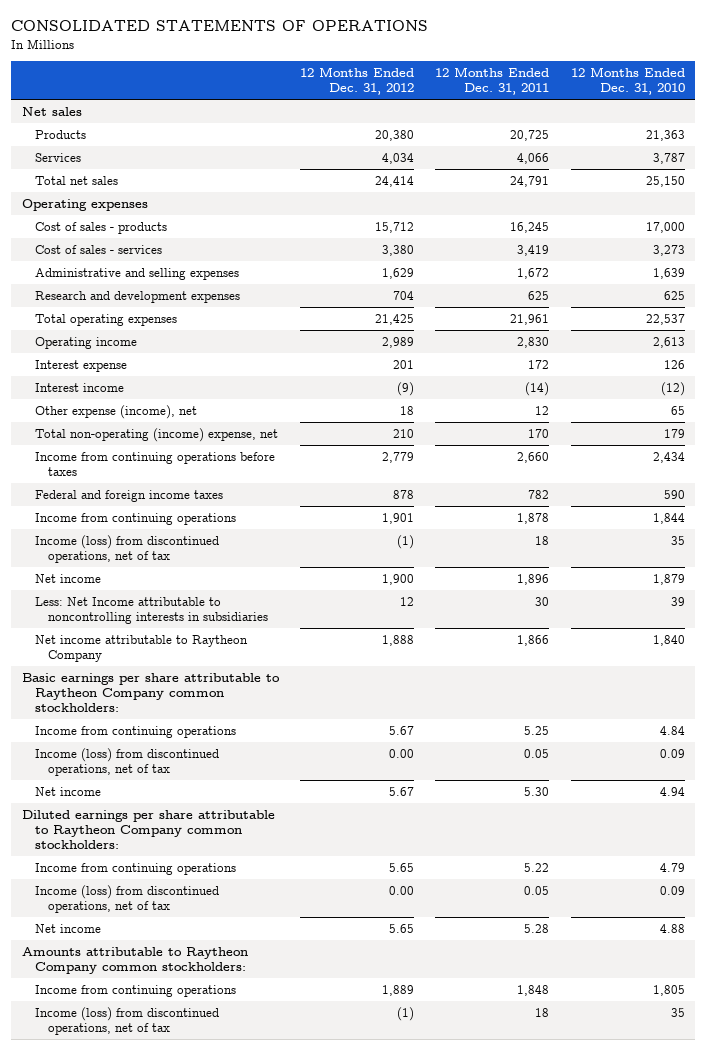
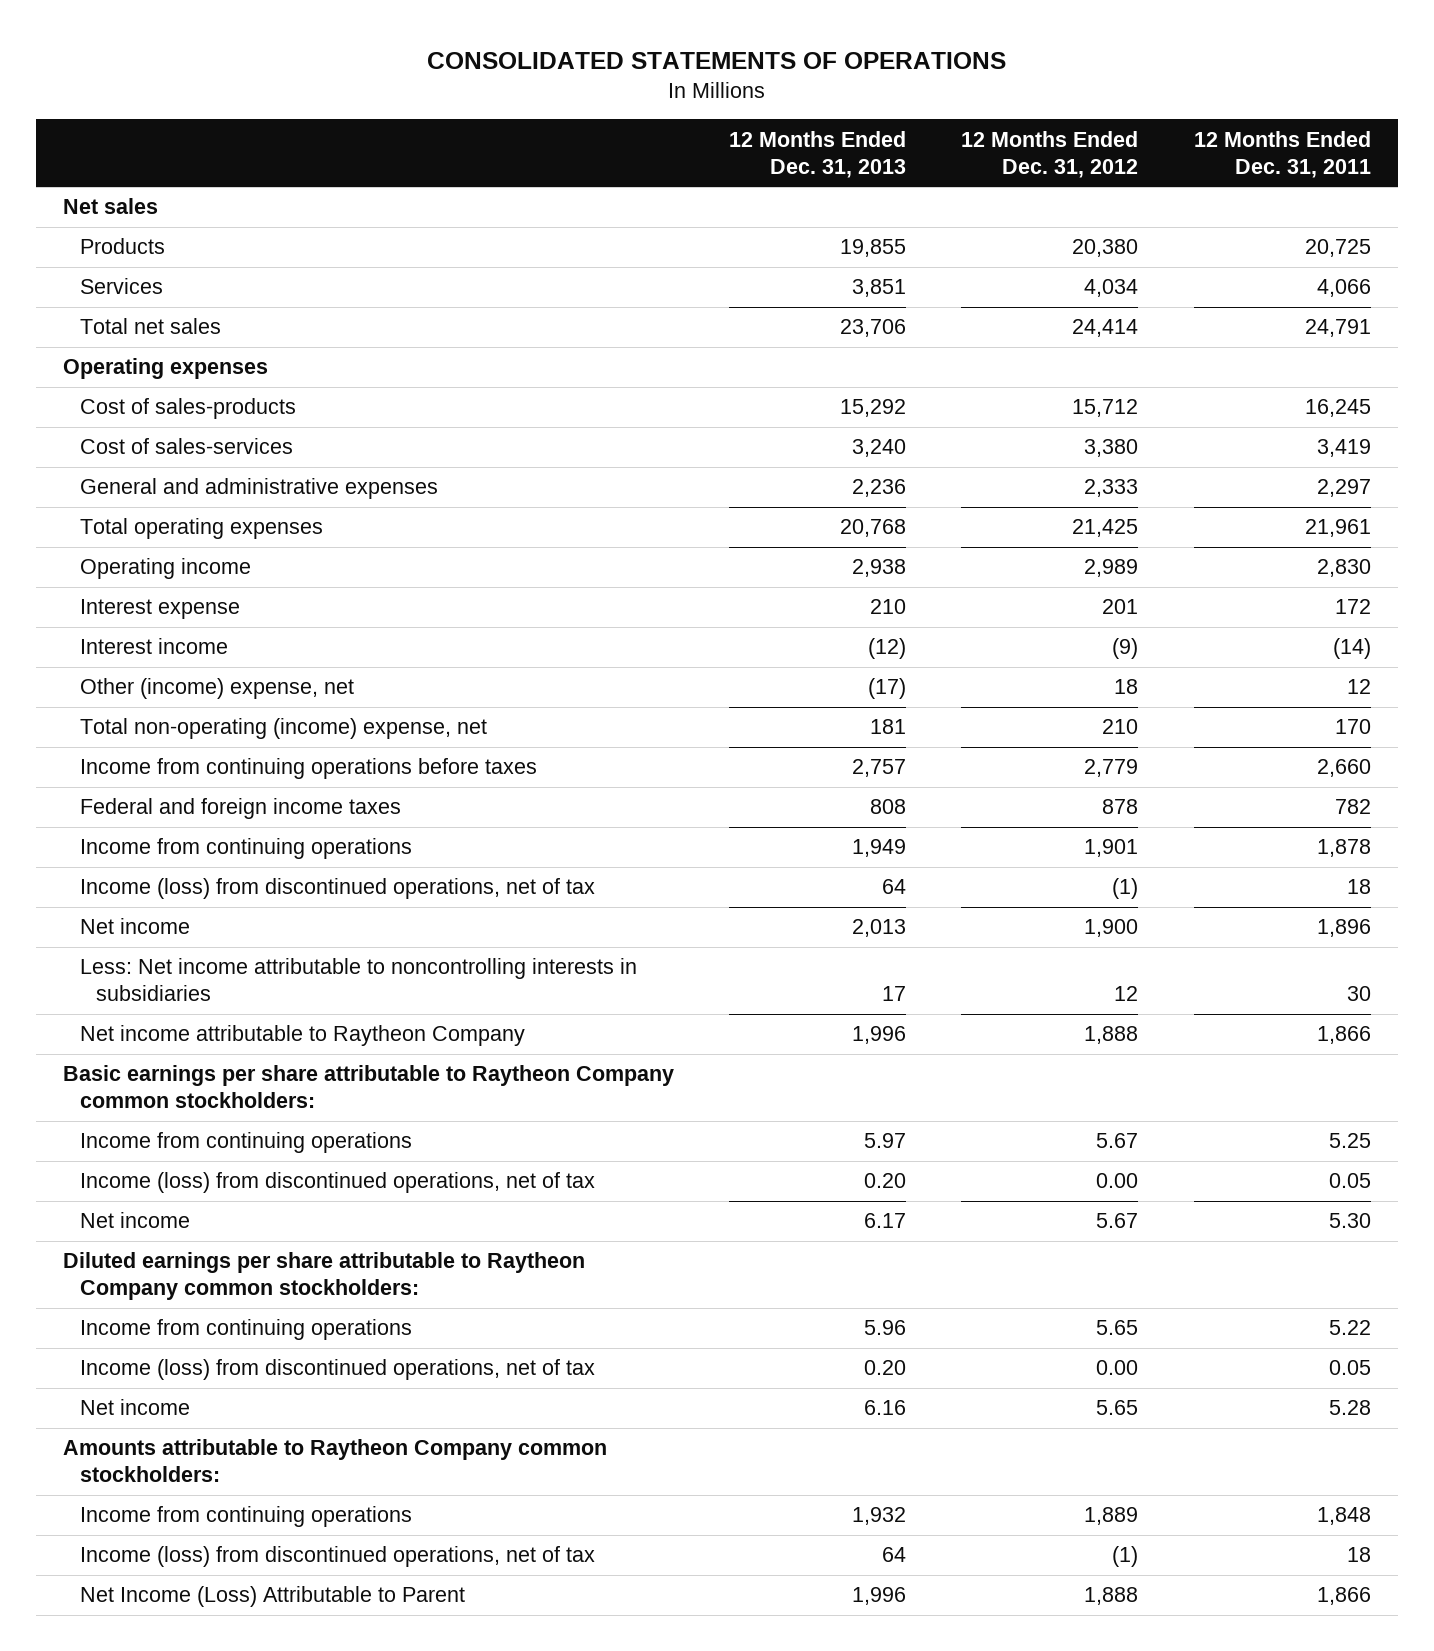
- | 12 Months Ended Dec. 31, 2012 | 12 Months Ended Dec. 31, 2011 | 12 Months Ended Dec. 31, 2010
+ | 12 Months Ended Dec. 31, 2013 | 12 Months Ended Dec. 31, 2012 | 12 Months Ended Dec. 31, 2011
- Cost of sales - products | 15,712 | 16,245 | 17,000
- Cost of sales - services | 3,380 | 3,419 | 3,273
- Administrative and selling expenses | 1,629 | 1,672 | 1,639
- Research and development expenses | 704 | 625 | 625
+ Cost of sales-products | 15,292 | 15,712 | 16,245
+ Cost of sales-services | 3,240 | 3,380 | 3,419
+ General and administrative expenses | 2,236 | 2,333 | 2,297
- Other expense (income), net | 18 | 12 | 65
+ Other (income) expense, net | (17) | 18 | 12
- Less: Net Income attributable to noncontrolling interests in subsidiaries | 12 | 30 | 39
+ Less: Net income attributable to noncontrolling interests in subsidiaries | 17 | 12 | 30
+ Net Income (Loss) Attributable to Parent | 1,996 | 1,888 | 1,866

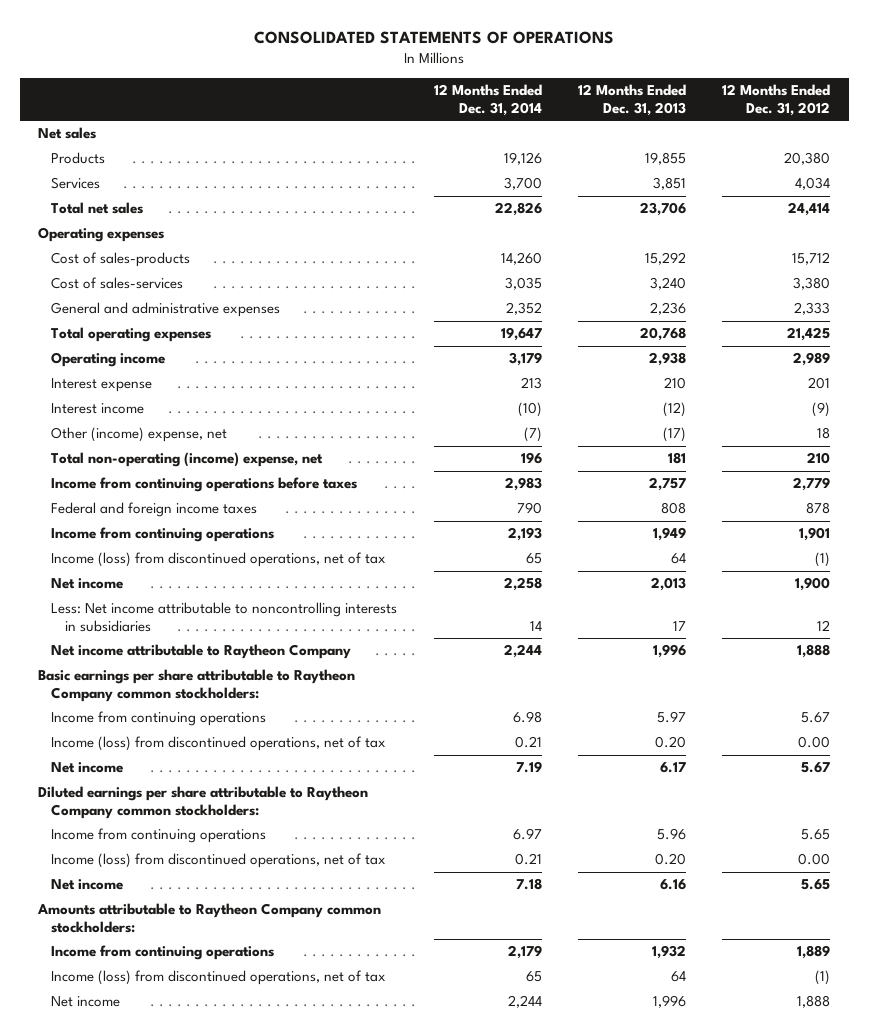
- | 12 Months Ended Dec. 31, 2013 | 12 Months Ended Dec. 31, 2012 | 12 Months Ended Dec. 31, 2011
+ | 12 Months Ended Dec. 31, 2014 | 12 Months Ended Dec. 31, 2013 | 12 Months Ended Dec. 31, 2012
- Net Income (Loss) Attributable to Parent | 1,996 | 1,888 | 1,866
+ Net income | 2,244 | 1,996 | 1,888

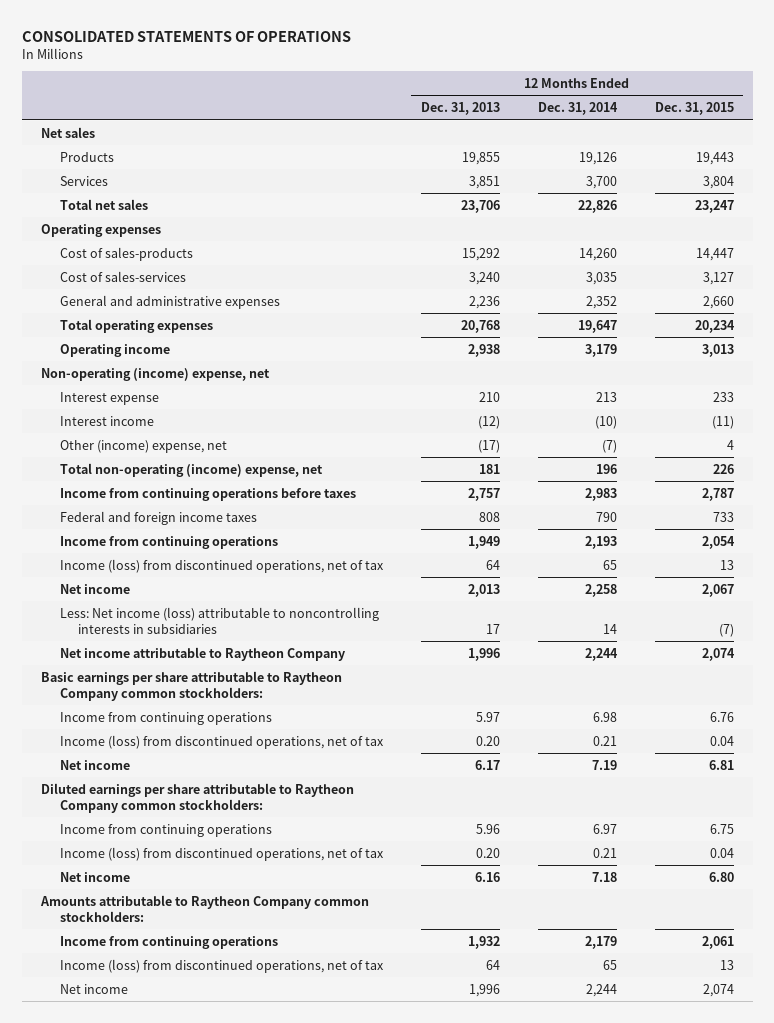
- | 12 Months Ended Dec. 31, 2014 | 12 Months Ended Dec. 31, 2013 | 12 Months Ended Dec. 31, 2012
+ | 12 Months Ended Dec. 31, 2013 | 12 Months Ended Dec. 31, 2014 | 12 Months Ended Dec. 31, 2015
+ Non-operating (income) expense, net
- Less: Net income attributable to noncontrolling interests in subsidiaries | 14 | 17 | 12
+ Less: Net income (loss) attributable to noncontrolling interests in subsidiaries | 17 | 14 | (7)

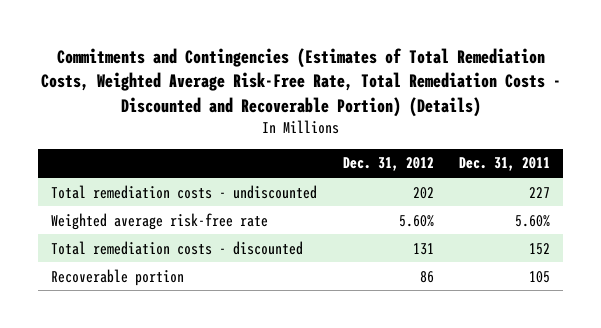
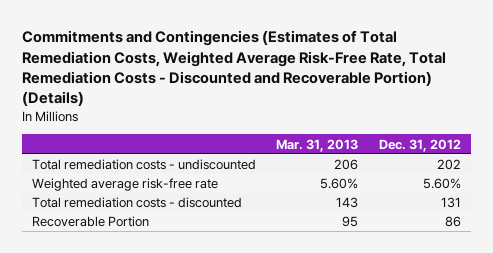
- | Dec. 31, 2012 | Dec. 31, 2011
+ | Mar. 31, 2013 | Dec. 31, 2012
- Recoverable portion | 86 | 105
+ Recoverable Portion | 95 | 86

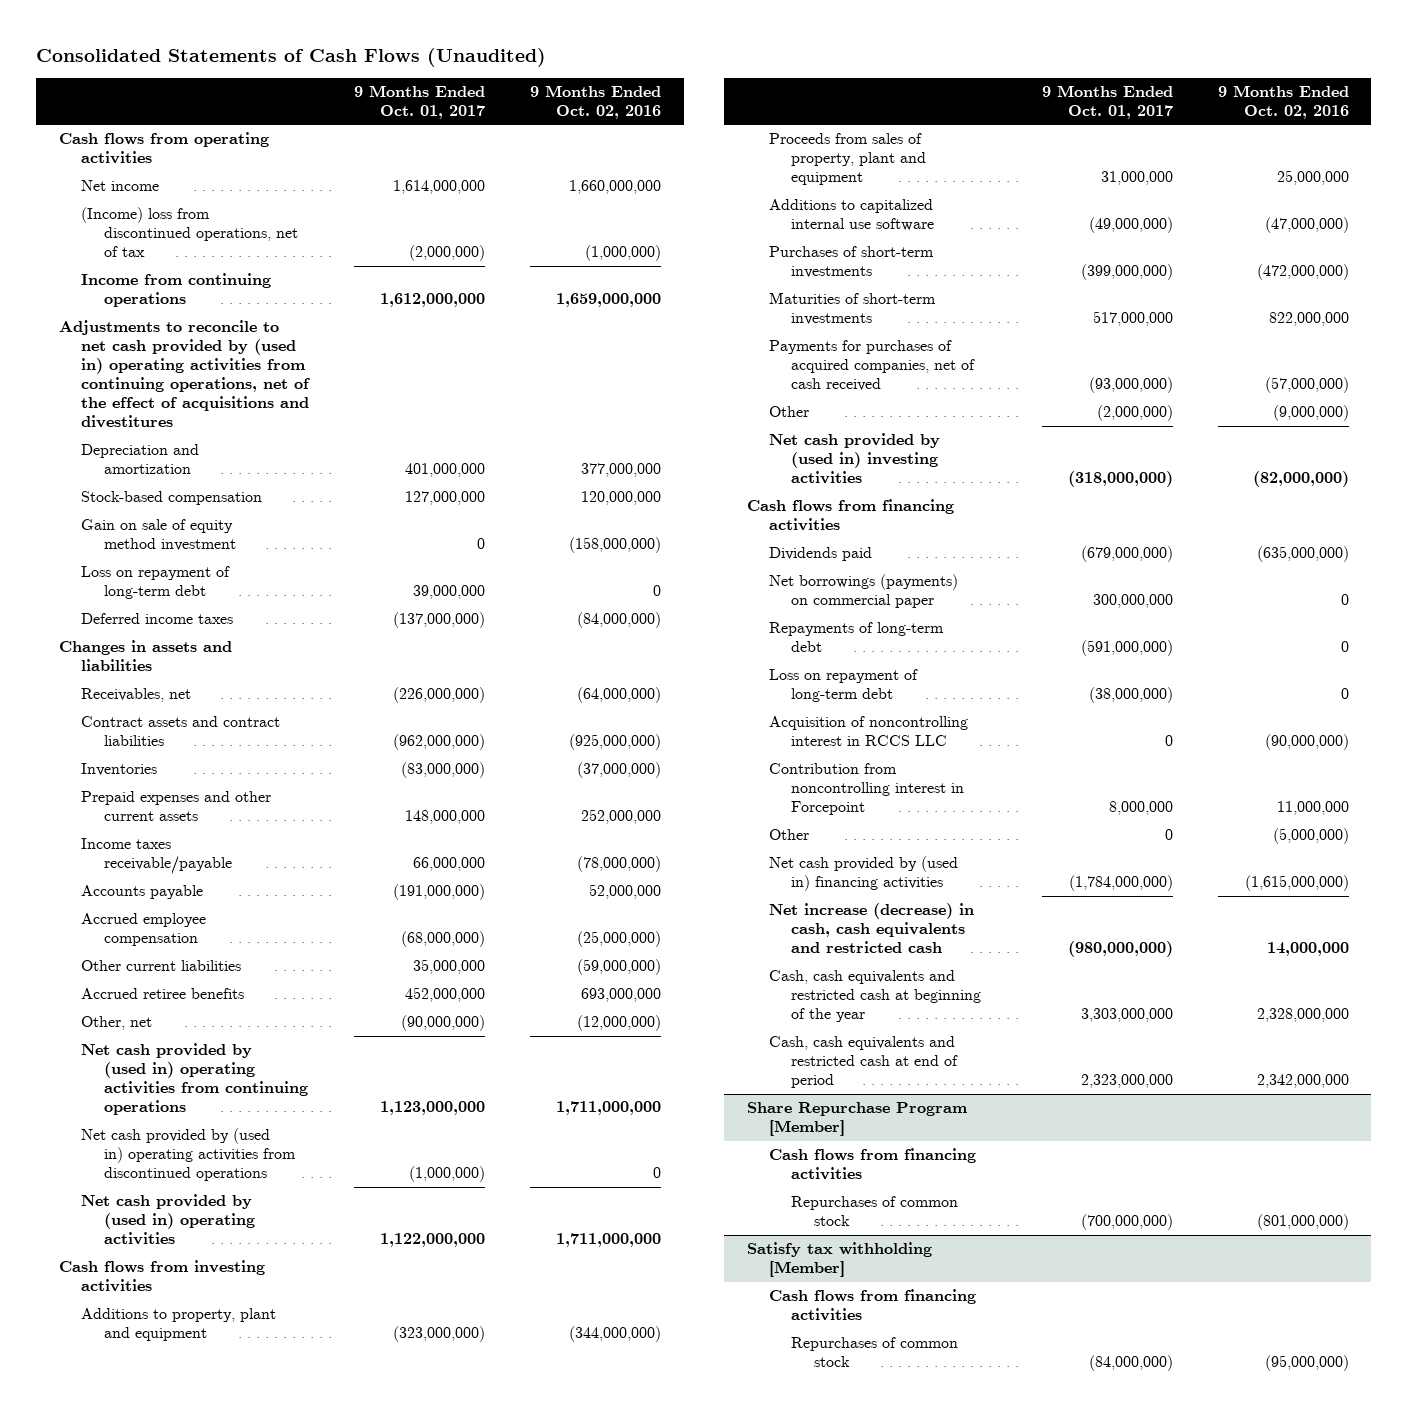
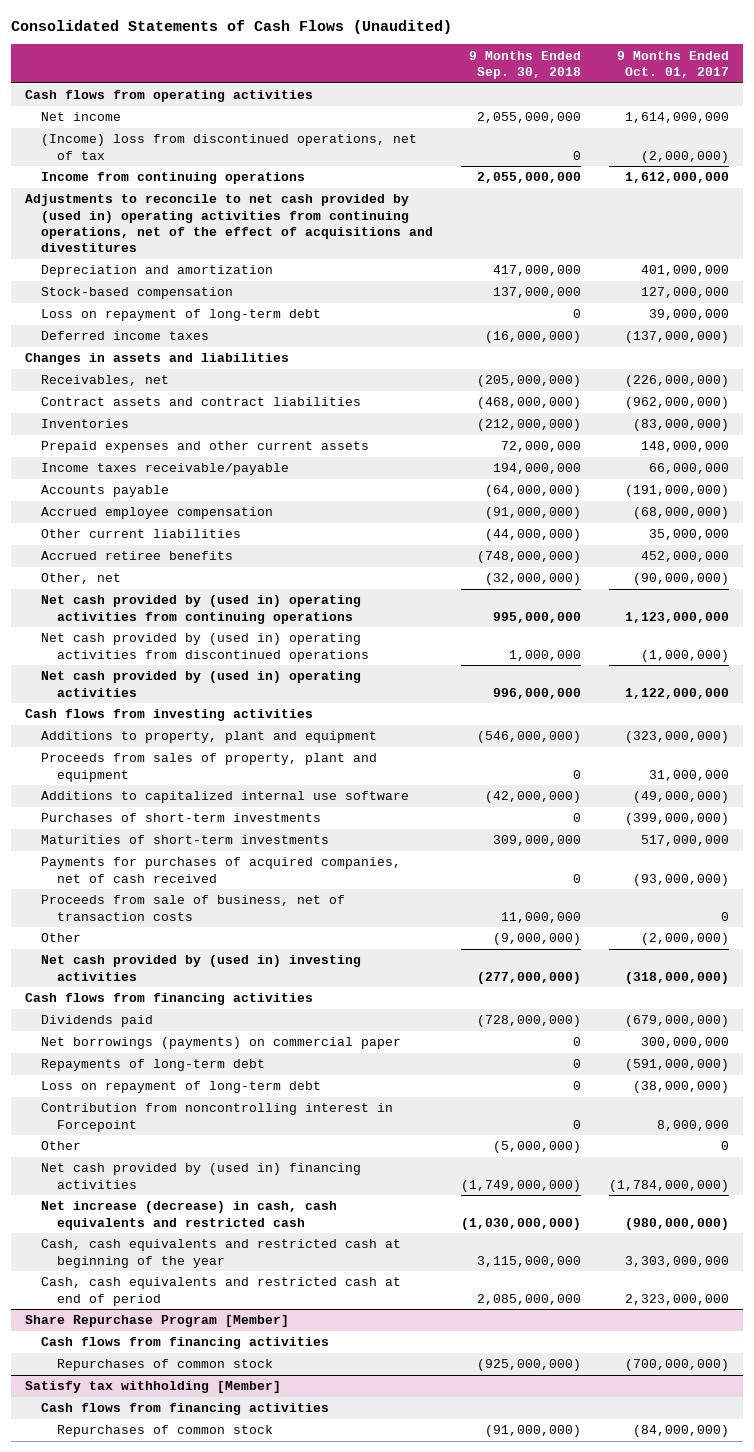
- | 9 Months Ended Oct. 01, 2017 | 9 Months Ended Oct. 02, 2016
+ | 9 Months Ended Sep. 30, 2018 | 9 Months Ended Oct. 01, 2017
- Gain on sale of equity method investment | 0 | (158,000,000)
+ Proceeds from sale of business, net of transaction costs | 11,000,000 | 0
- Acquisition of noncontrolling interest in RCCS LLC | 0 | (90,000,000)

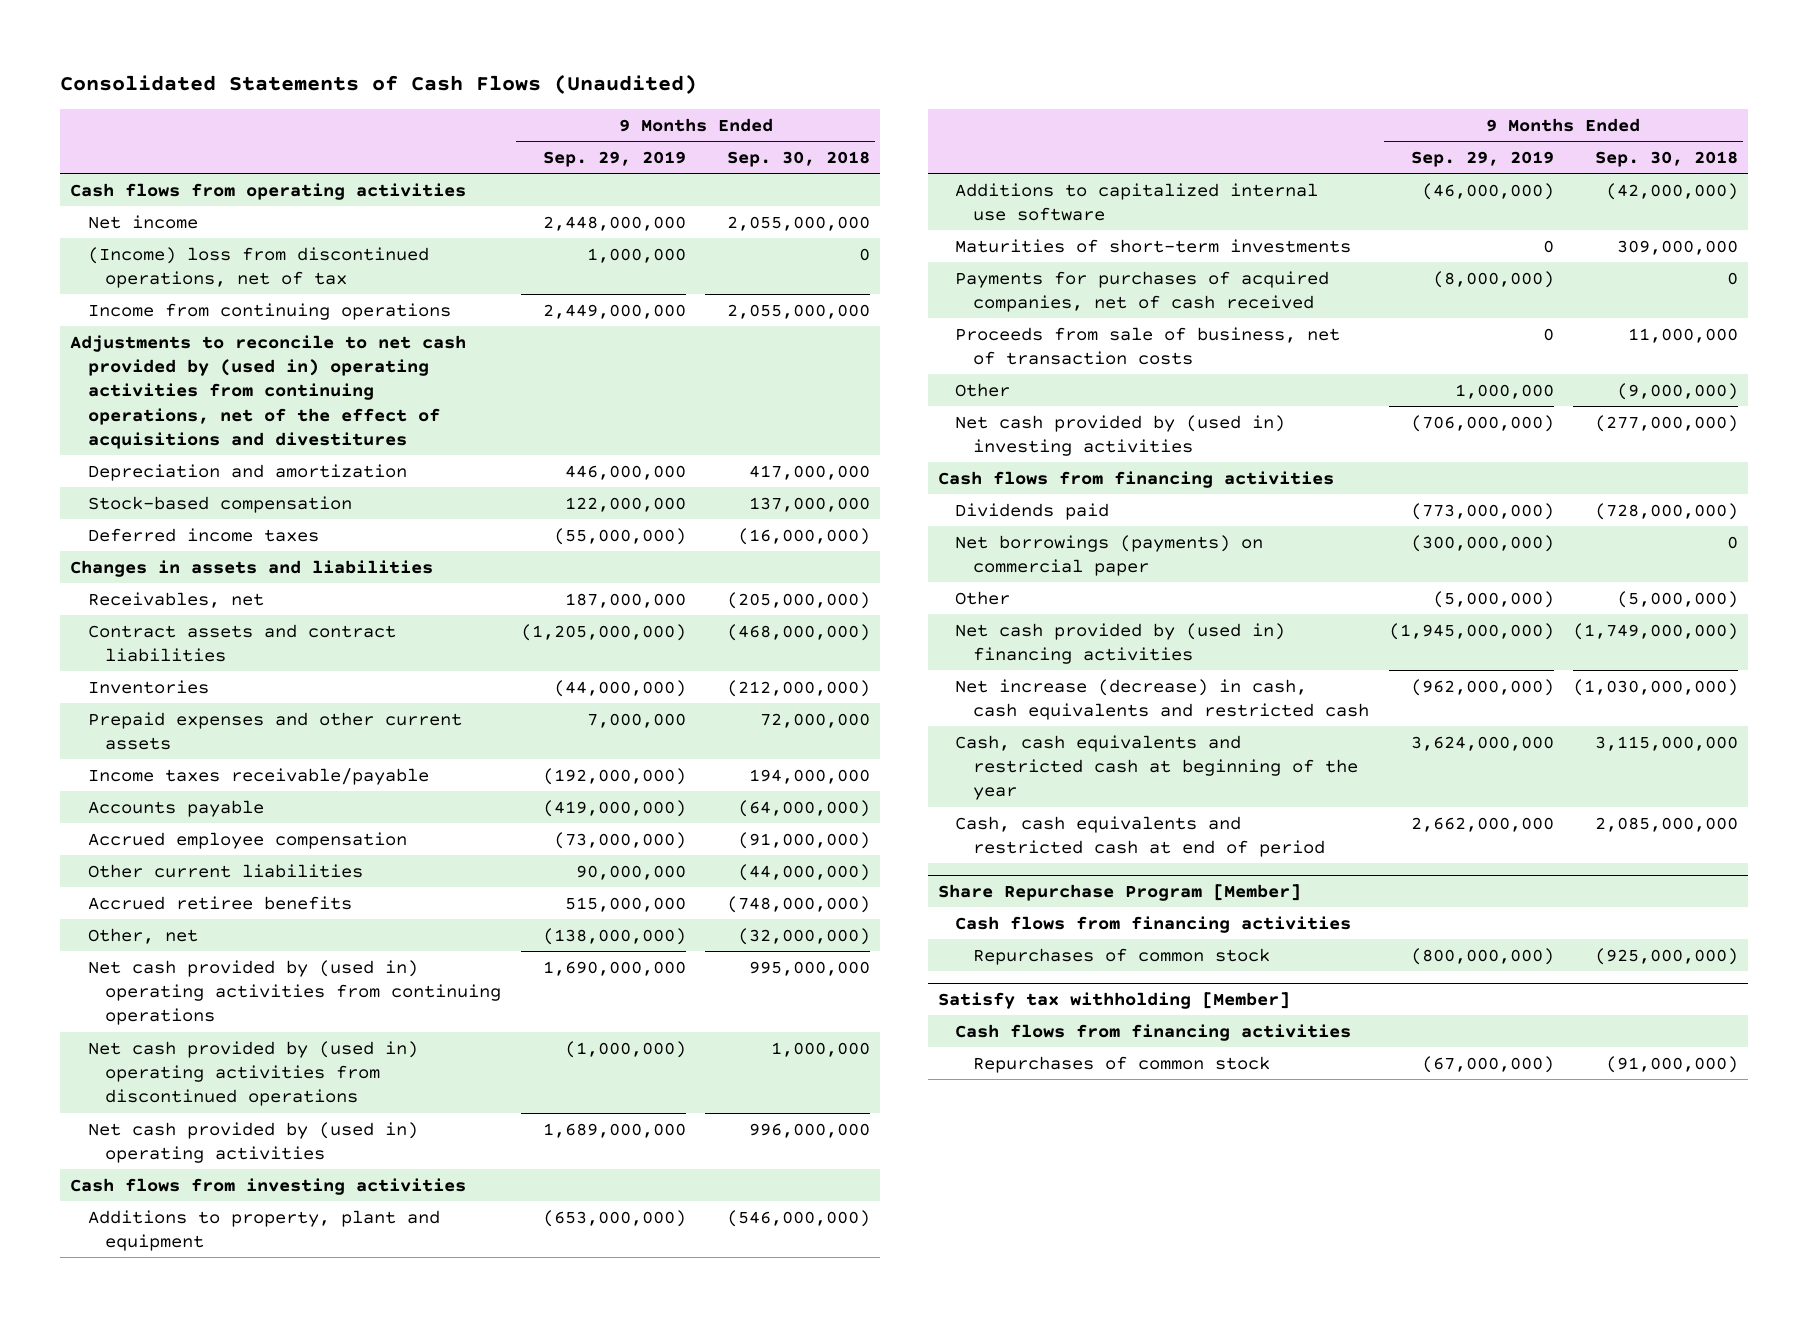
- | 9 Months Ended Sep. 30, 2018 | 9 Months Ended Oct. 01, 2017
+ | 9 Months Ended Sep. 29, 2019 | 9 Months Ended Sep. 30, 2018
- Loss on repayment of long-term debt | 0 | 39,000,000
- Proceeds from sales of property, plant and equipment | 0 | 31,000,000
- Purchases of short-term investments | 0 | (399,000,000)
- Repayments of long-term debt | 0 | (591,000,000)
- Loss on repayment of long-term debt | 0 | (38,000,000)
- Contribution from noncontrolling interest in Forcepoint | 0 | 8,000,000

